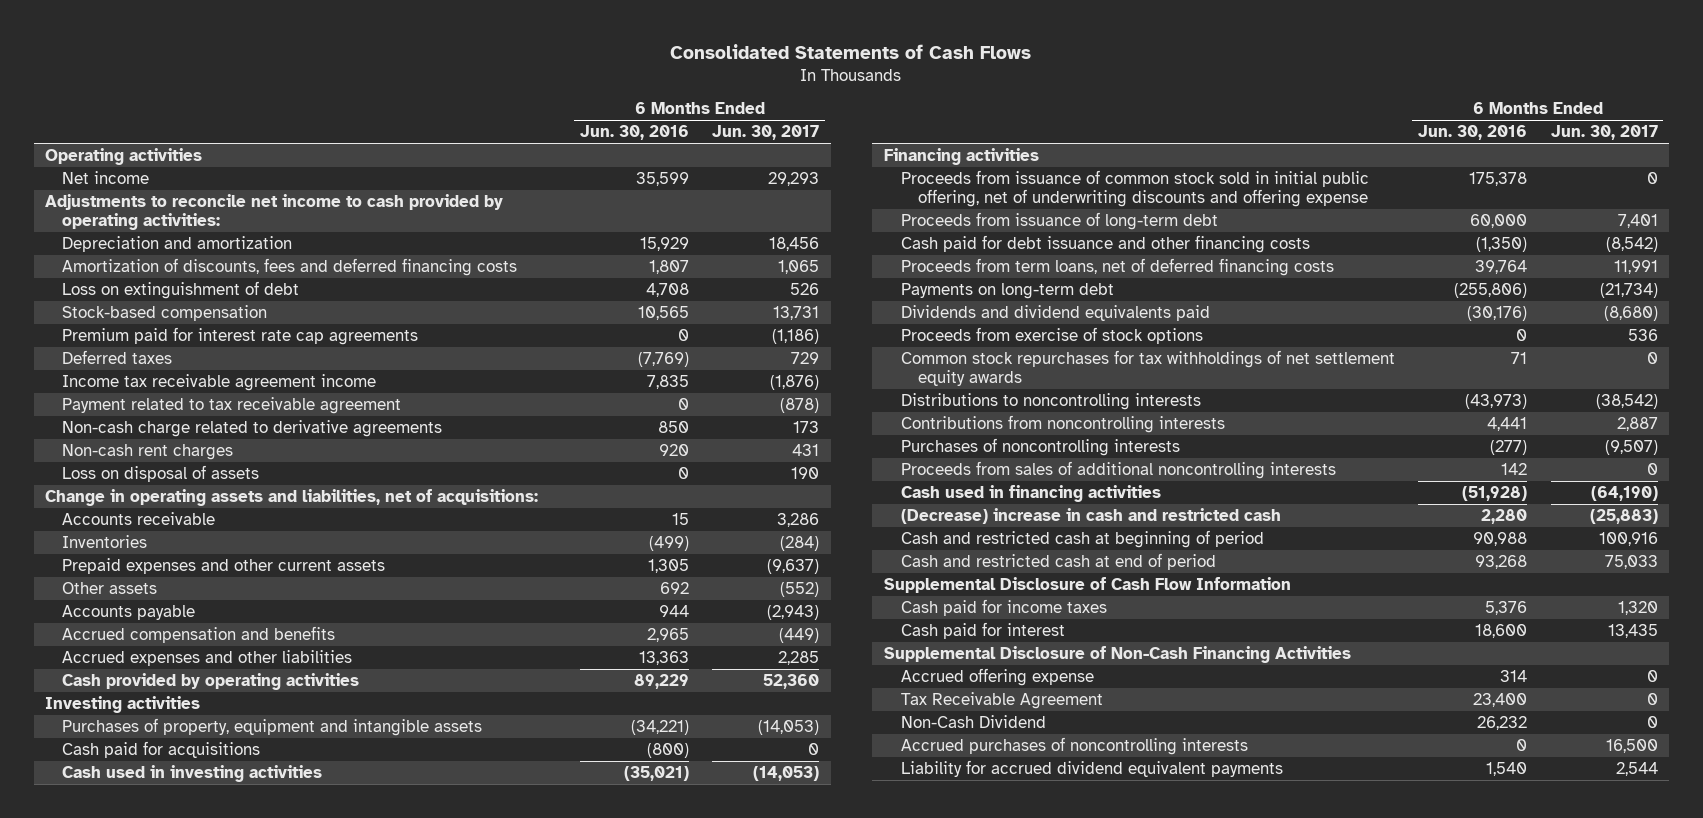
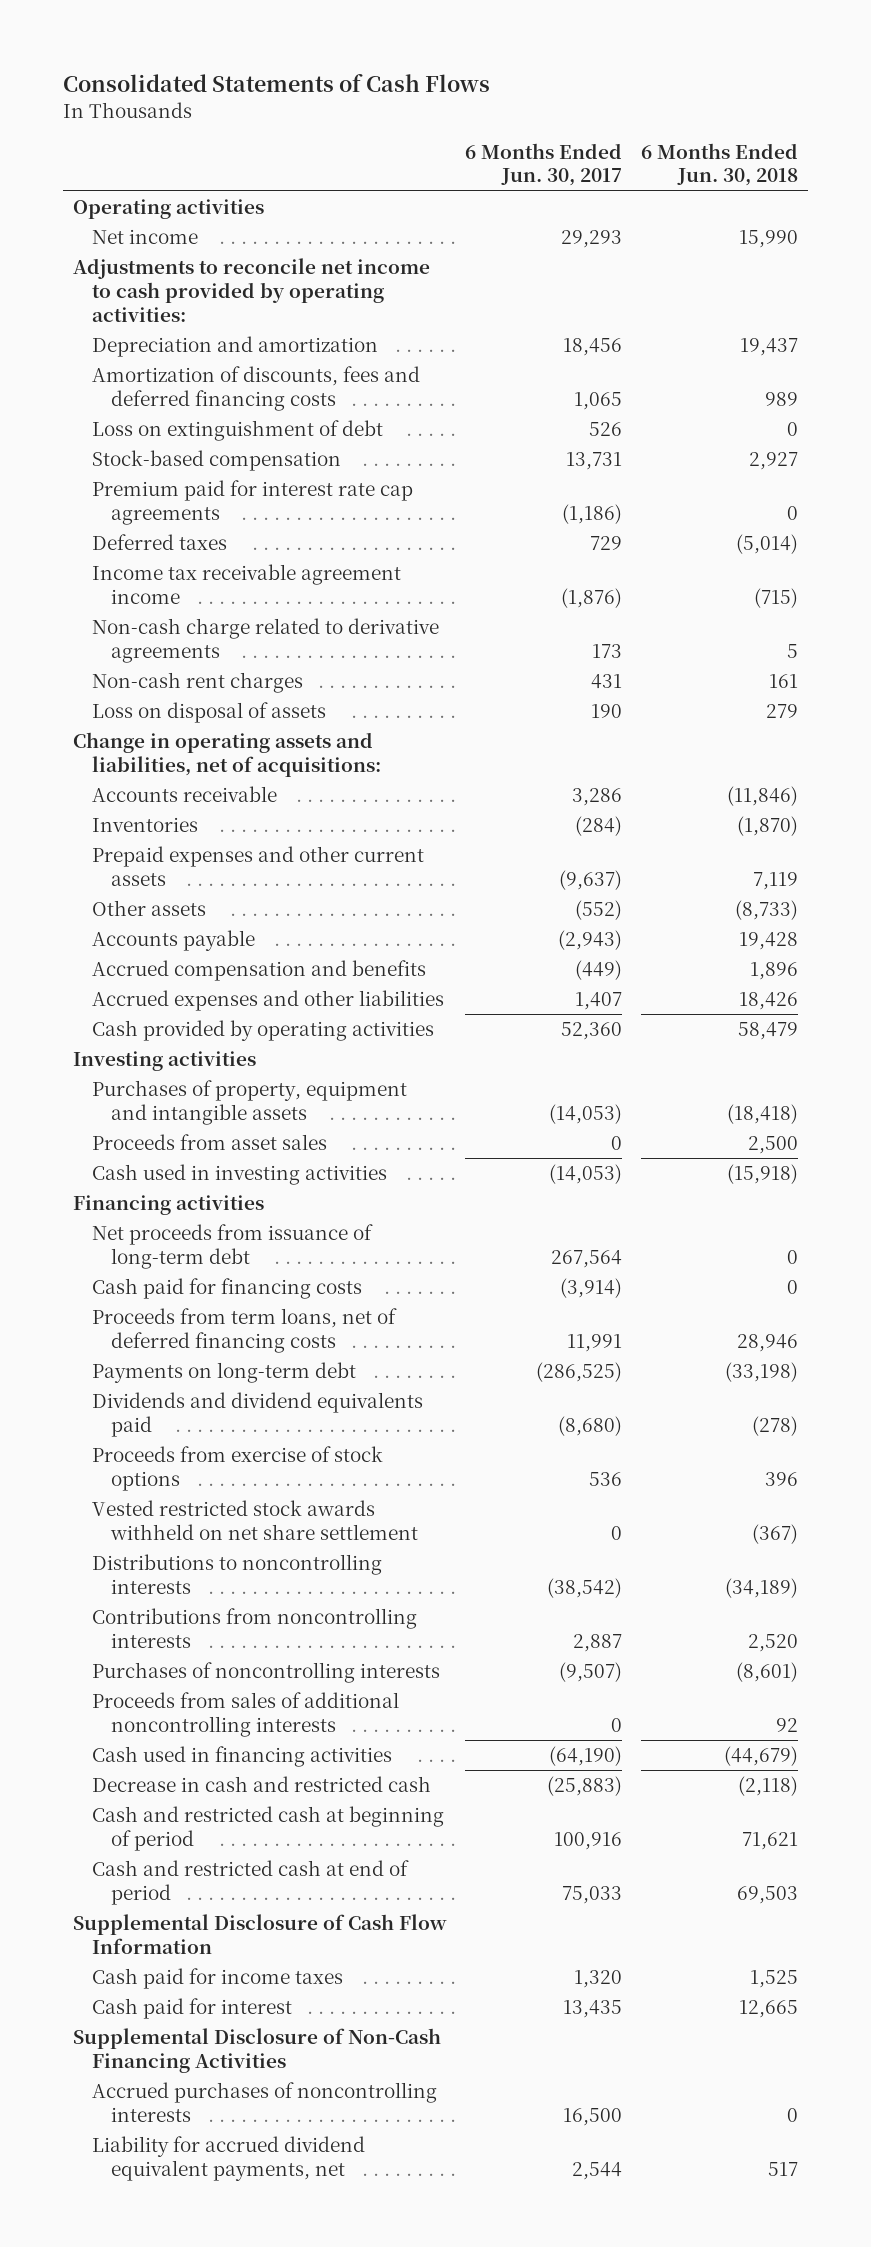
- | 6 Months Ended Jun. 30, 2016 | 6 Months Ended Jun. 30, 2017
+ | 6 Months Ended Jun. 30, 2017 | 6 Months Ended Jun. 30, 2018
- Payment related to tax receivable agreement | 0 | (878)
- Accrued expenses and other liabilities | 13,363 | 2,285
+ Accrued expenses and other liabilities | 1,407 | 18,426
- Cash paid for acquisitions | (800) | 0
+ Proceeds from asset sales | 0 | 2,500
- Proceeds from issuance of common stock sold in initial public offering, net of underwriting discounts and offering expense | 175,378 | 0
- Proceeds from issuance of long-term debt | 60,000 | 7,401
- Cash paid for debt issuance and other financing costs | (1,350) | (8,542)
+ Net proceeds from issuance of long-term debt | 267,564 | 0
+ Cash paid for financing costs | (3,914) | 0
- Payments on long-term debt | (255,806) | (21,734)
+ Payments on long-term debt | (286,525) | (33,198)
- Common stock repurchases for tax withholdings of net settlement equity awards | 71 | 0
+ Vested restricted stock awards withheld on net share settlement | 0 | (367)
- (Decrease) increase in cash and restricted cash | 2,280 | (25,883)
+ Decrease in cash and restricted cash | (25,883) | (2,118)
- Accrued offering expense | 314 | 0
- Tax Receivable Agreement | 23,400 | 0
- Non-Cash Dividend | 26,232 | 0
- Liability for accrued dividend equivalent payments | 1,540 | 2,544
+ Liability for accrued dividend equivalent payments, net | 2,544 | 517

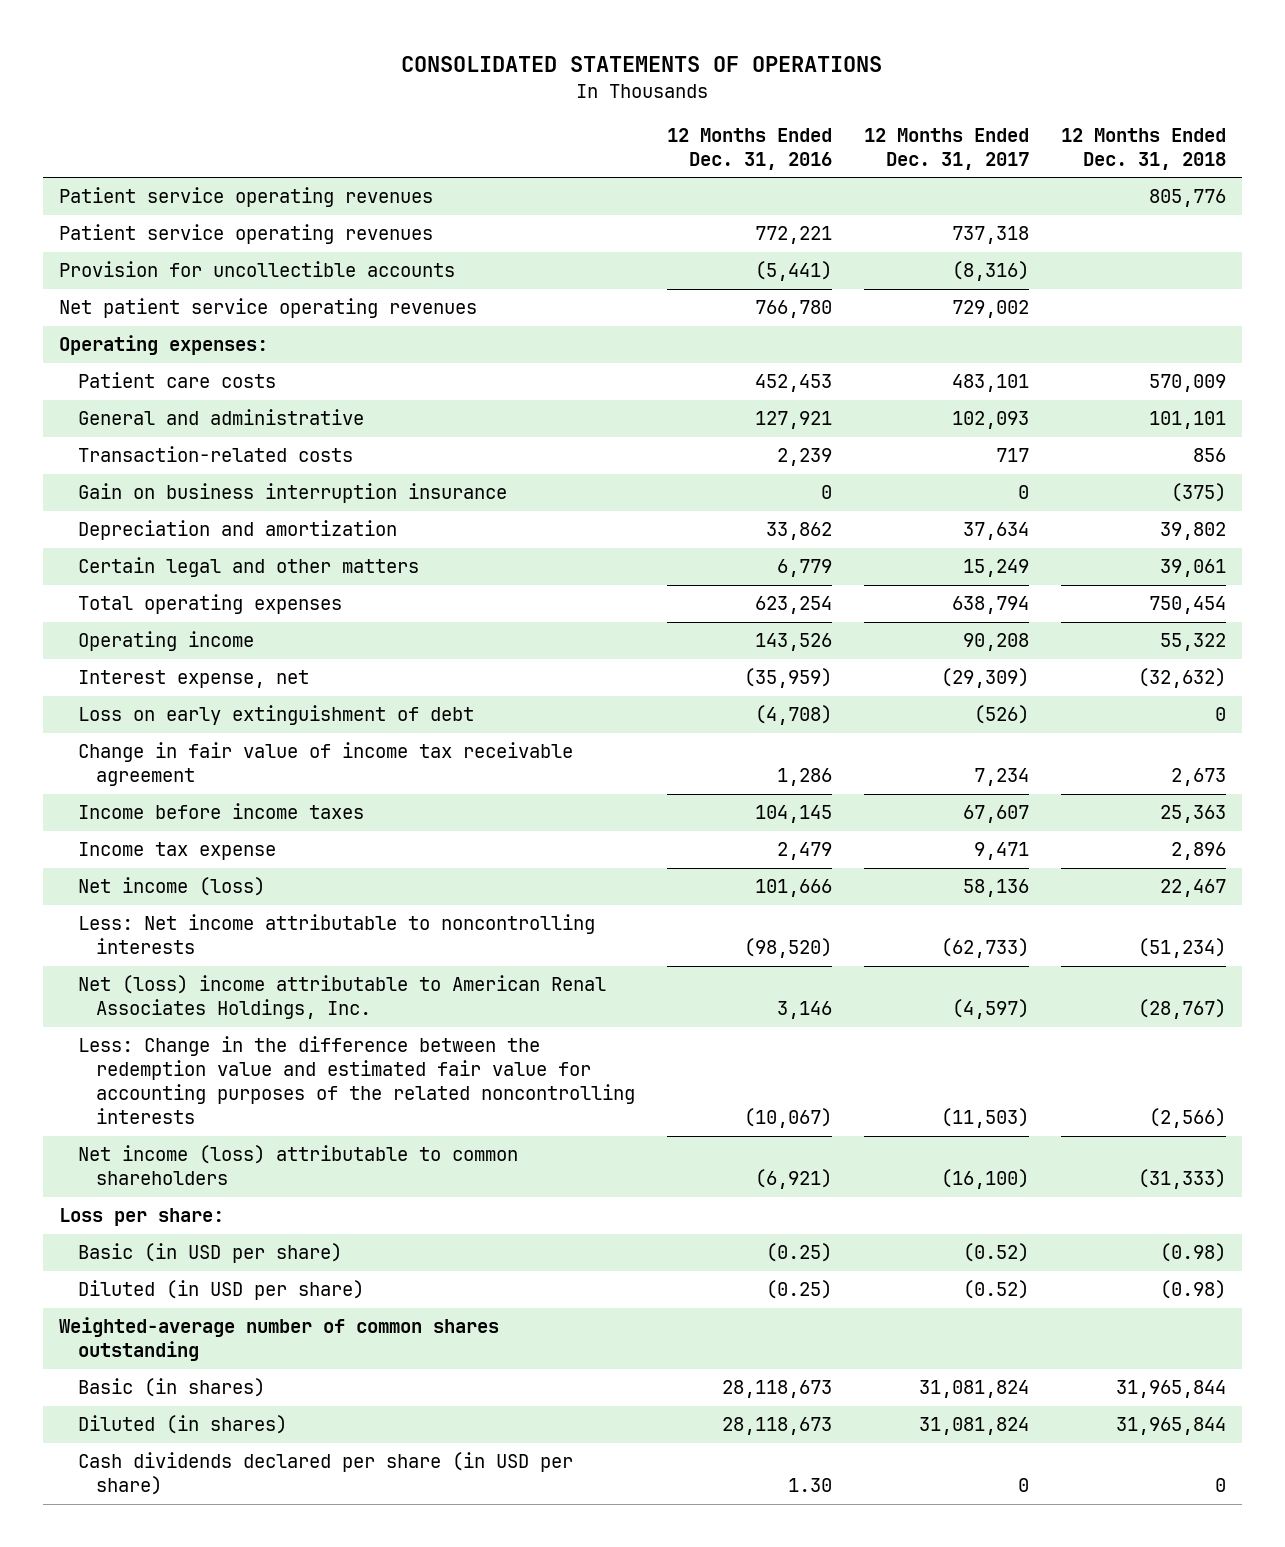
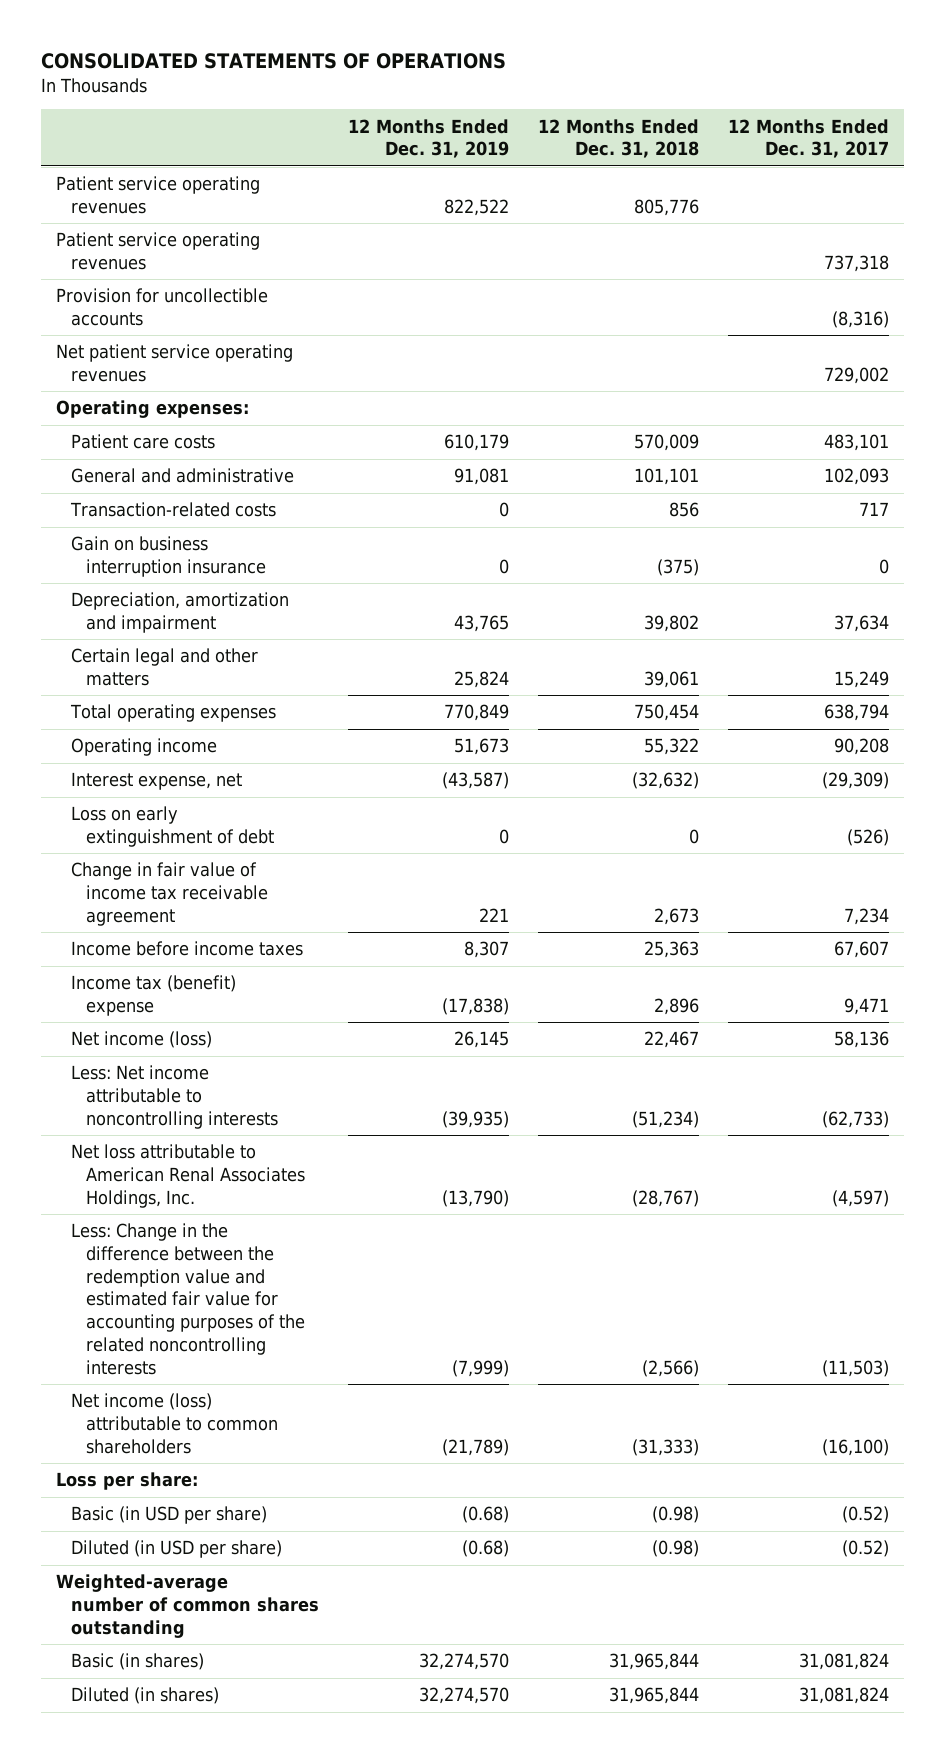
- | 12 Months Ended Dec. 31, 2016 | 12 Months Ended Dec. 31, 2017 | 12 Months Ended Dec. 31, 2018
+ | 12 Months Ended Dec. 31, 2019 | 12 Months Ended Dec. 31, 2018 | 12 Months Ended Dec. 31, 2017
- Depreciation and amortization | 33,862 | 37,634 | 39,802
+ Depreciation, amortization and impairment | 43,765 | 39,802 | 37,634
- Income tax expense | 2,479 | 9,471 | 2,896
+ Income tax (benefit) expense | (17,838) | 2,896 | 9,471
- Net (loss) income attributable to American Renal Associates Holdings, Inc. | 3,146 | (4,597) | (28,767)
+ Net loss attributable to American Renal Associates Holdings, Inc. | (13,790) | (28,767) | (4,597)
- Cash dividends declared per share (in USD per share) | 1.30 | 0 | 0

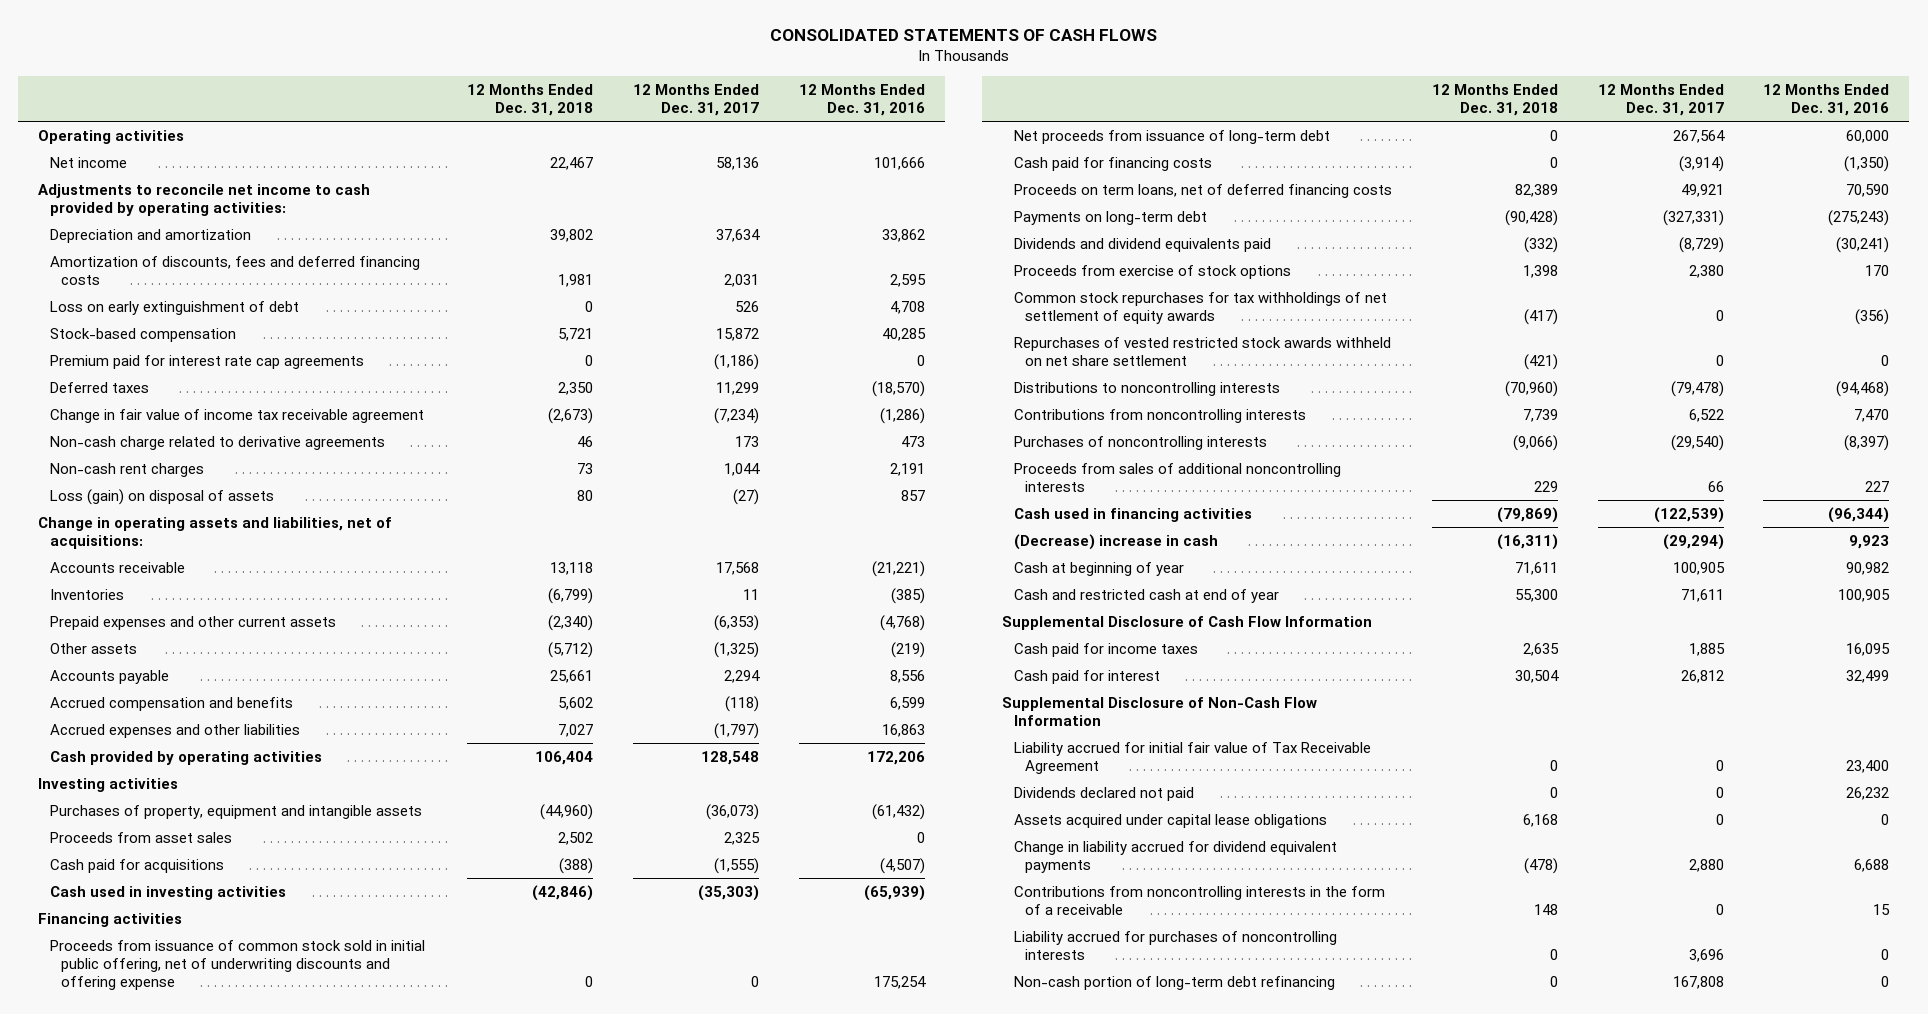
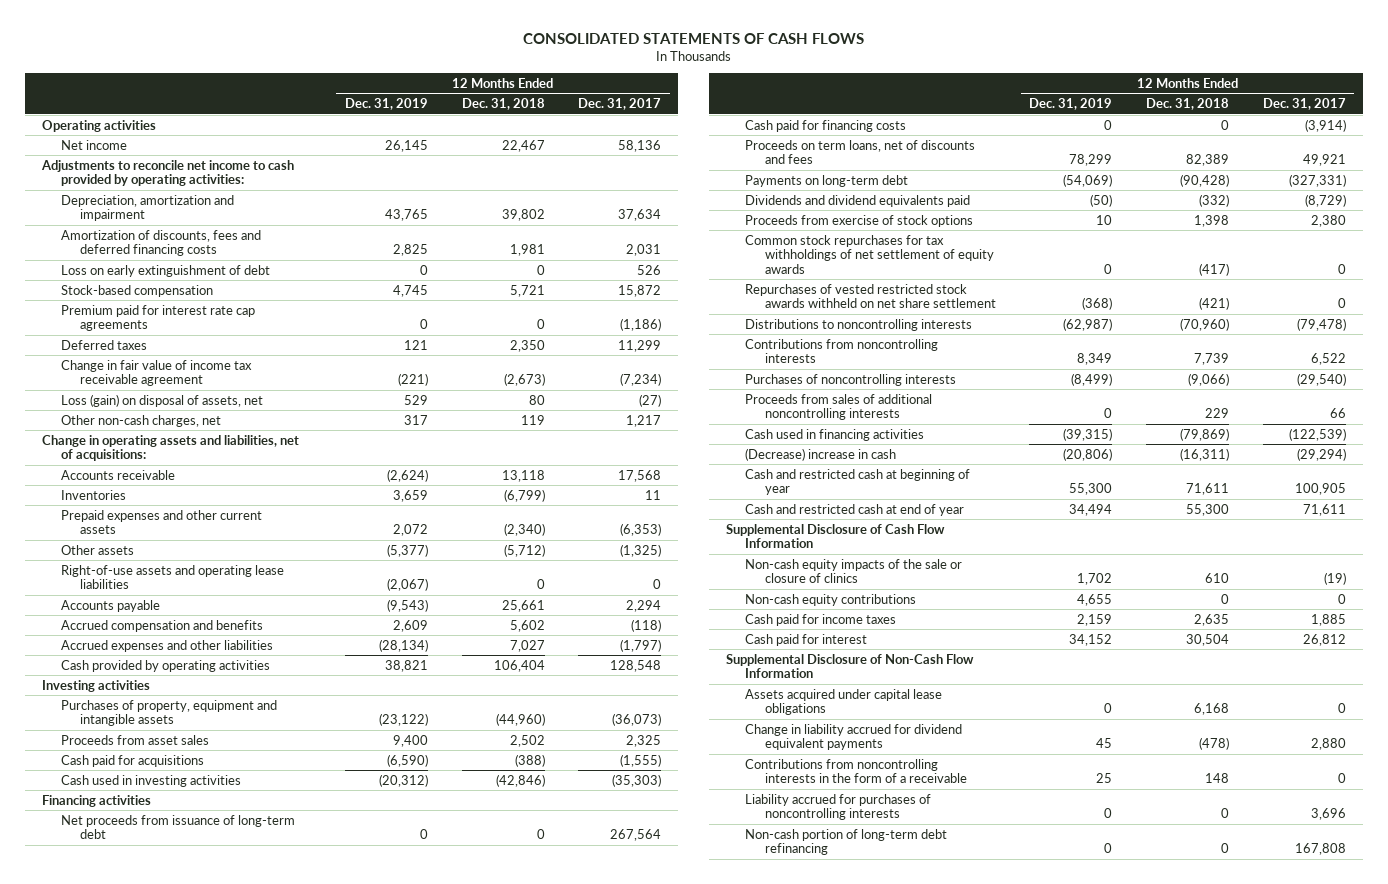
- | 12 Months Ended Dec. 31, 2018 | 12 Months Ended Dec. 31, 2017 | 12 Months Ended Dec. 31, 2016
+ | 12 Months Ended Dec. 31, 2019 | 12 Months Ended Dec. 31, 2018 | 12 Months Ended Dec. 31, 2017
- Depreciation and amortization | 39,802 | 37,634 | 33,862
+ Depreciation, amortization and impairment | 43,765 | 39,802 | 37,634
- Non-cash charge related to derivative agreements | 46 | 173 | 473
- Non-cash rent charges | 73 | 1,044 | 2,191
- Loss (gain) on disposal of assets | 80 | (27) | 857
+ Loss (gain) on disposal of assets, net | 529 | 80 | (27)
+ Other non-cash charges, net | 317 | 119 | 1,217
+ Right-of-use assets and operating lease liabilities | (2,067) | 0 | 0
- Proceeds from issuance of common stock sold in initial public offering, net of underwriting discounts and offering expense | 0 | 0 | 175,254
- Proceeds on term loans, net of deferred financing costs | 82,389 | 49,921 | 70,590
+ Proceeds on term loans, net of discounts and fees | 78,299 | 82,389 | 49,921
- Cash at beginning of year | 71,611 | 100,905 | 90,982
+ Cash and restricted cash at beginning of year | 55,300 | 71,611 | 100,905
+ Non-cash equity impacts of the sale or closure of clinics | 1,702 | 610 | (19)
+ Non-cash equity contributions | 4,655 | 0 | 0
- Liability accrued for initial fair value of Tax Receivable Agreement | 0 | 0 | 23,400
- Dividends declared not paid | 0 | 0 | 26,232

